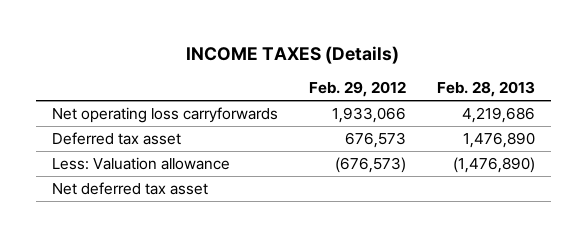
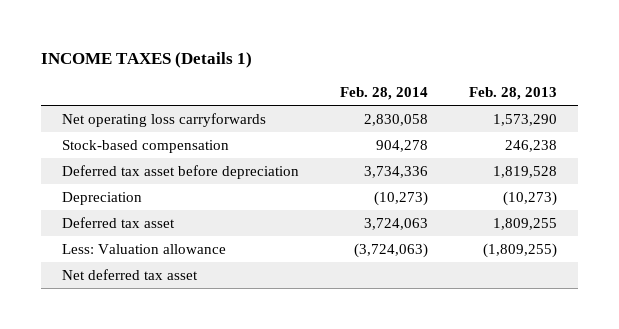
- INCOME TAXES (Details)
+ INCOME TAXES (Details 1)
- | Feb. 29, 2012 | Feb. 28, 2013
+ | Feb. 28, 2014 | Feb. 28, 2013
- Net operating loss carryforwards | 1,933,066 | 4,219,686
- Deferred tax asset | 676,573 | 1,476,890
- Less: Valuation allowance | (676,573) | (1,476,890)
+ Net operating loss carryforwards | 2,830,058 | 1,573,290
+ Stock-based compensation | 904,278 | 246,238
+ Deferred tax asset before depreciation | 3,734,336 | 1,819,528
+ Depreciation | (10,273) | (10,273)
+ Deferred tax asset | 3,724,063 | 1,809,255
+ Less: Valuation allowance | (3,724,063) | (1,809,255)

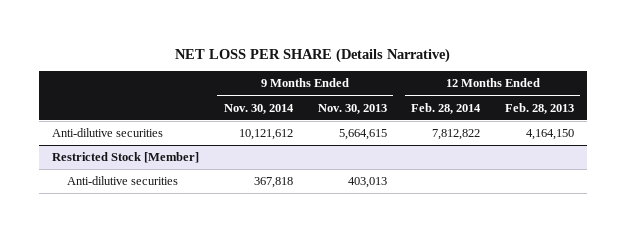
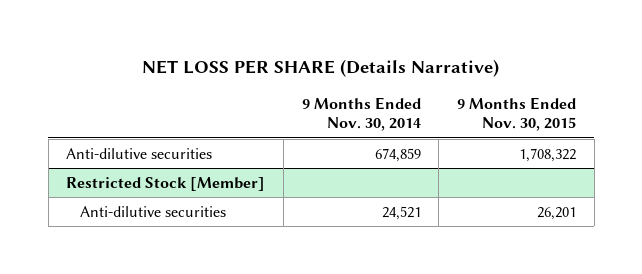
- | 9 Months Ended Nov. 30, 2014 | 9 Months Ended Nov. 30, 2013 | 12 Months Ended Feb. 28, 2014 | 12 Months Ended Feb. 28, 2013
+ | 9 Months Ended Nov. 30, 2014 | 9 Months Ended Nov. 30, 2015
- Anti-dilutive securities | 10,121,612 | 5,664,615 | 7,812,822 | 4,164,150
+ Anti-dilutive securities | 674,859 | 1,708,322
@ Restricted Stock [Member]
- Anti-dilutive securities | 367,818 | 403,013 | |
+ Anti-dilutive securities | 24,521 | 26,201

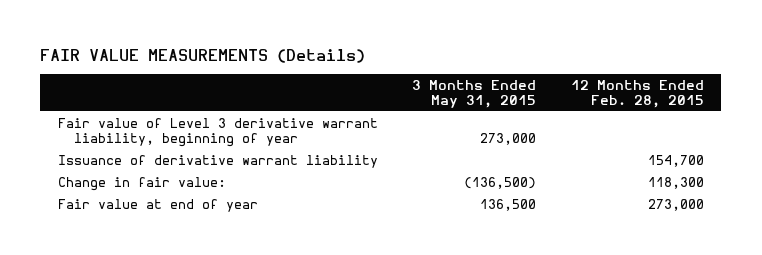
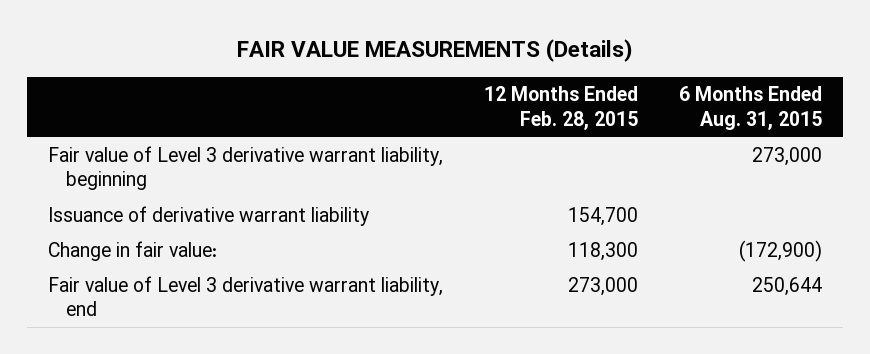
- | 3 Months Ended May 31, 2015 | 12 Months Ended Feb. 28, 2015
+ | 12 Months Ended Feb. 28, 2015 | 6 Months Ended Aug. 31, 2015
- Fair value of Level 3 derivative warrant liability, beginning of year | 273,000 |
+ Fair value of Level 3 derivative warrant liability, beginning | | 273,000
- Fair value at end of year | 136,500 | 273,000
+ Fair value of Level 3 derivative warrant liability, end | 273,000 | 250,644

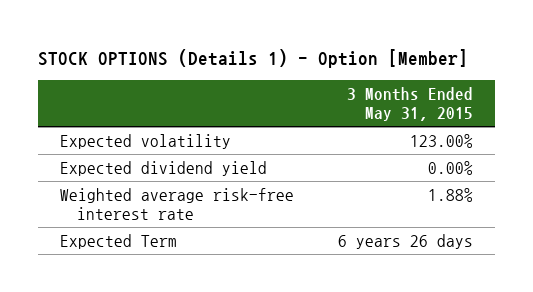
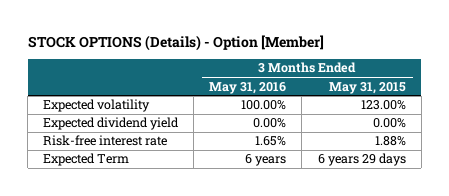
- STOCK OPTIONS (Details 1) - Option [Member]
+ STOCK OPTIONS (Details) - Option [Member]
- | 3 Months Ended May 31, 2015
+ | 3 Months Ended May 31, 2016 | 3 Months Ended May 31, 2015
- Weighted average risk-free interest rate | 1.88%
- Expected Term | 6 years 26 days
+ Risk-free interest rate | 1.65% | 1.88%
+ Expected Term | 6 years | 6 years 29 days

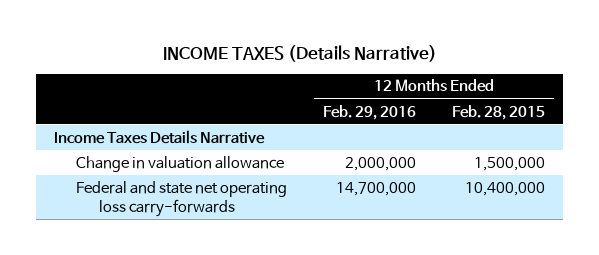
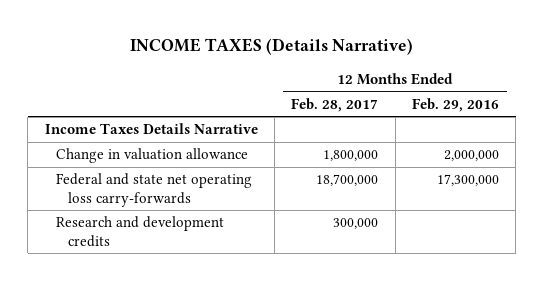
- | 12 Months Ended Feb. 29, 2016 | 12 Months Ended Feb. 28, 2015
+ | 12 Months Ended Feb. 28, 2017 | 12 Months Ended Feb. 29, 2016
- Federal and state net operating loss carry-forwards | 14,700,000 | 10,400,000
+ Federal and state net operating loss carry-forwards | 18,700,000 | 17,300,000
+ Research and development credits | 300,000 |

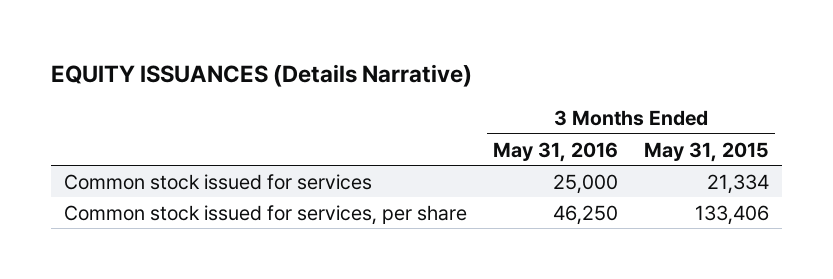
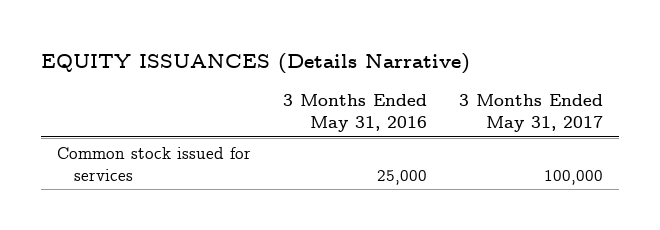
- | 3 Months Ended May 31, 2016 | 3 Months Ended May 31, 2015
+ | 3 Months Ended May 31, 2016 | 3 Months Ended May 31, 2017
- Common stock issued for services, per share | 46,250 | 133,406

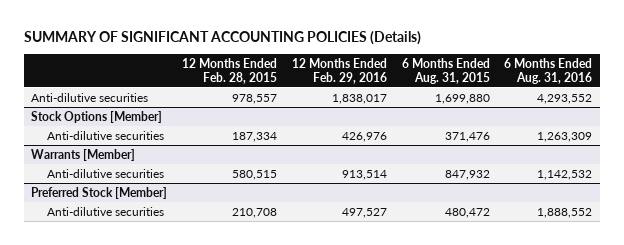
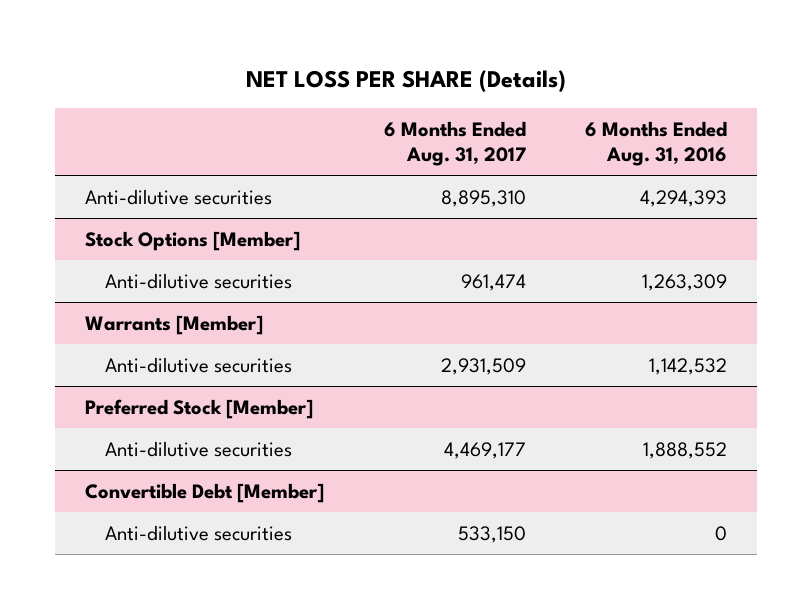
- SUMMARY OF SIGNIFICANT ACCOUNTING POLICIES (Details)
+ NET LOSS PER SHARE (Details)
- | 12 Months Ended Feb. 28, 2015 | 12 Months Ended Feb. 29, 2016 | 6 Months Ended Aug. 31, 2015 | 6 Months Ended Aug. 31, 2016
+ | 6 Months Ended Aug. 31, 2017 | 6 Months Ended Aug. 31, 2016
- Anti-dilutive securities | 978,557 | 1,838,017 | 1,699,880 | 4,293,552
+ Anti-dilutive securities | 8,895,310 | 4,294,393
+ Convertible Debt [Member]
+ Anti-dilutive securities | 533,150 | 0

